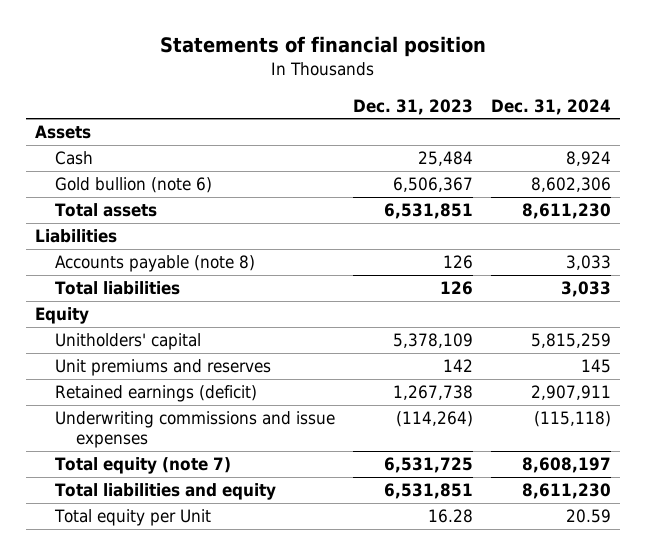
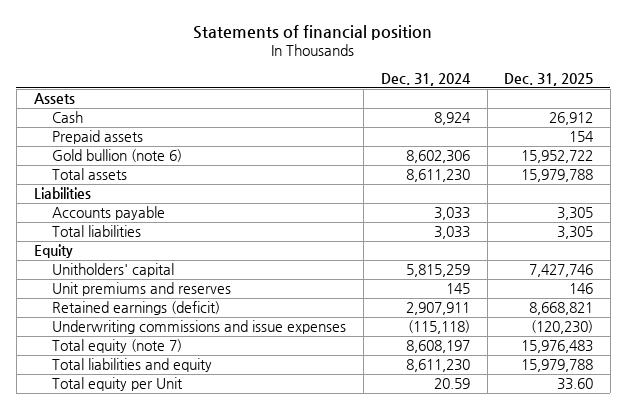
- | Dec. 31, 2023 | Dec. 31, 2024
+ | Dec. 31, 2024 | Dec. 31, 2025
+ Prepaid assets | | 154
- Accounts payable (note 8) | 126 | 3,033
+ Accounts payable | 3,033 | 3,305

